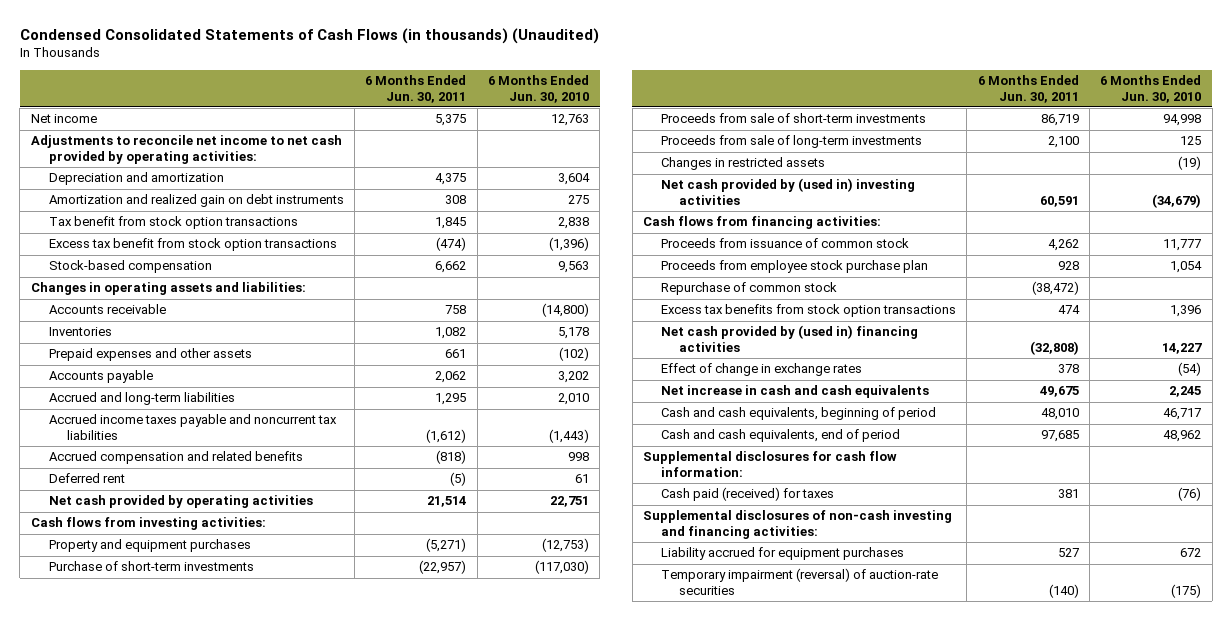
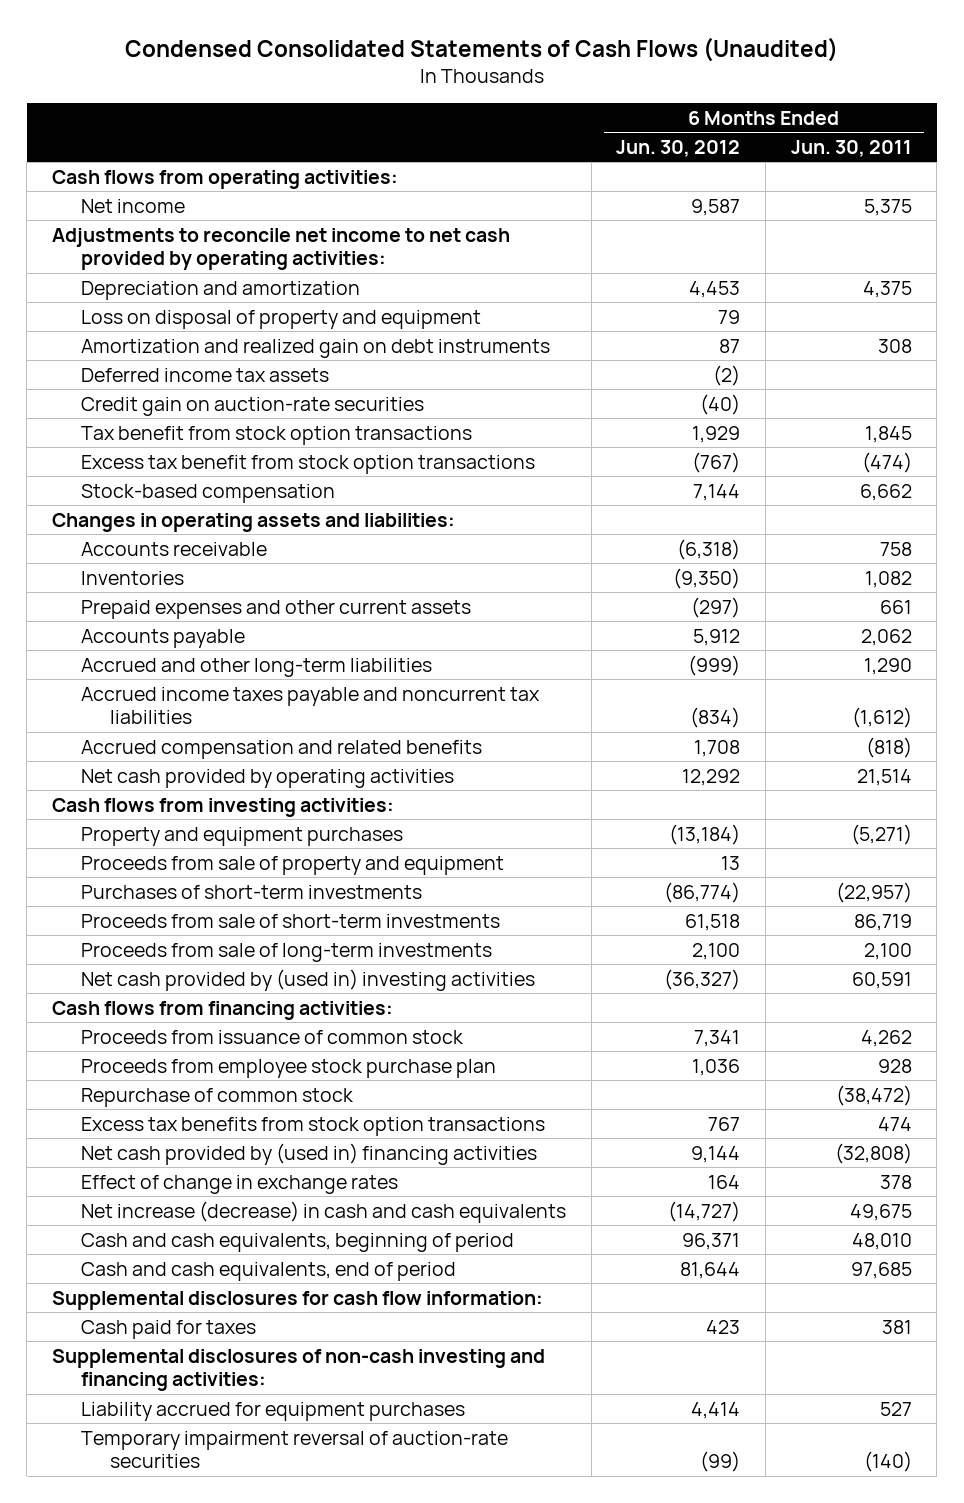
- Condensed Consolidated Statements of Cash Flows (in thousands) (Unaudited)
+ Condensed Consolidated Statements of Cash Flows (Unaudited)
- | 6 Months Ended Jun. 30, 2011 | 6 Months Ended Jun. 30, 2010
+ | 6 Months Ended Jun. 30, 2012 | 6 Months Ended Jun. 30, 2011
+ Cash flows from operating activities:
+ Loss on disposal of property and equipment | 79 |
+ Deferred income tax assets | (2) |
+ Credit gain on auction-rate securities | (40) |
- Prepaid expenses and other assets | 661 | (102)
+ Prepaid expenses and other current assets | (297) | 661
- Accrued and long-term liabilities | 1,295 | 2,010
+ Accrued and other long-term liabilities | (999) | 1,290
- Deferred rent | (5) | 61
- Purchase of short-term investments | (22,957) | (117,030)
+ Proceeds from sale of property and equipment | 13 |
+ Purchases of short-term investments | (86,774) | (22,957)
- Changes in restricted assets | | (19)
- Net increase in cash and cash equivalents | 49,675 | 2,245
+ Net increase (decrease) in cash and cash equivalents | (14,727) | 49,675
- Cash paid (received) for taxes | 381 | (76)
+ Cash paid for taxes | 423 | 381
- Temporary impairment (reversal) of auction-rate securities | (140) | (175)
+ Temporary impairment reversal of auction-rate securities | (99) | (140)

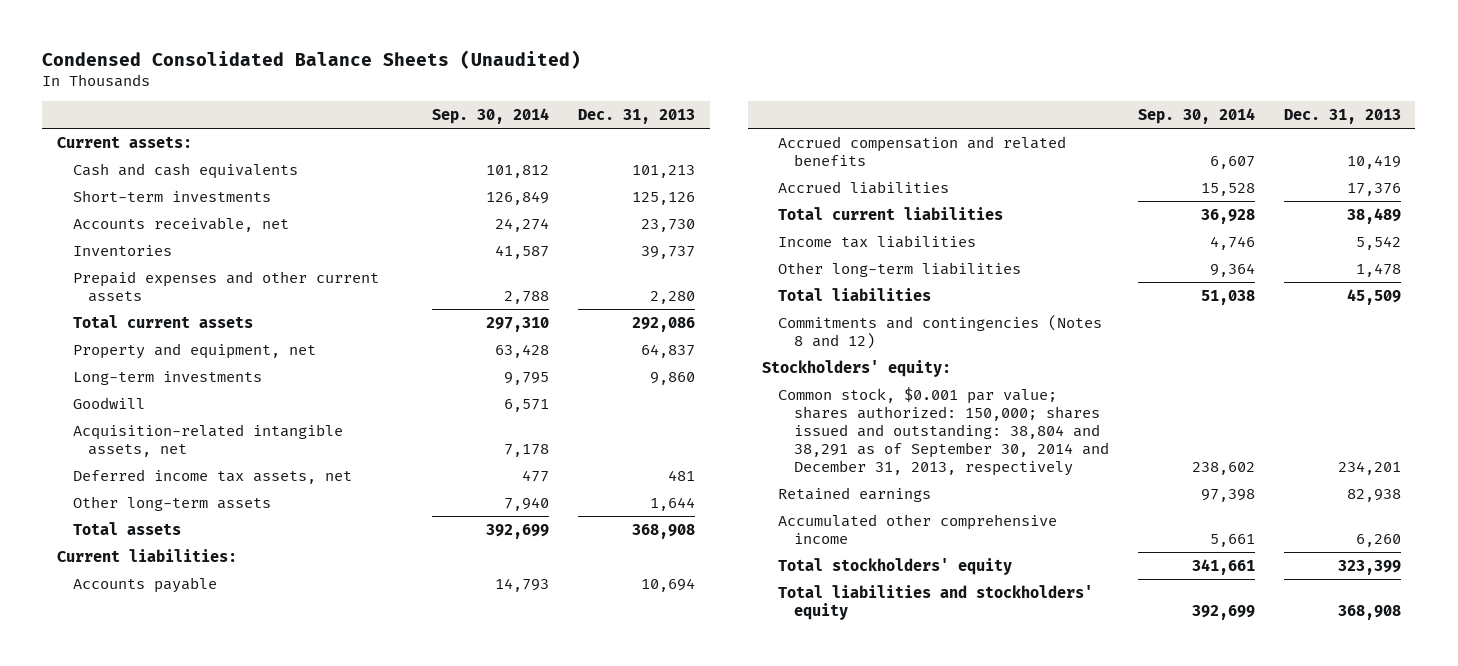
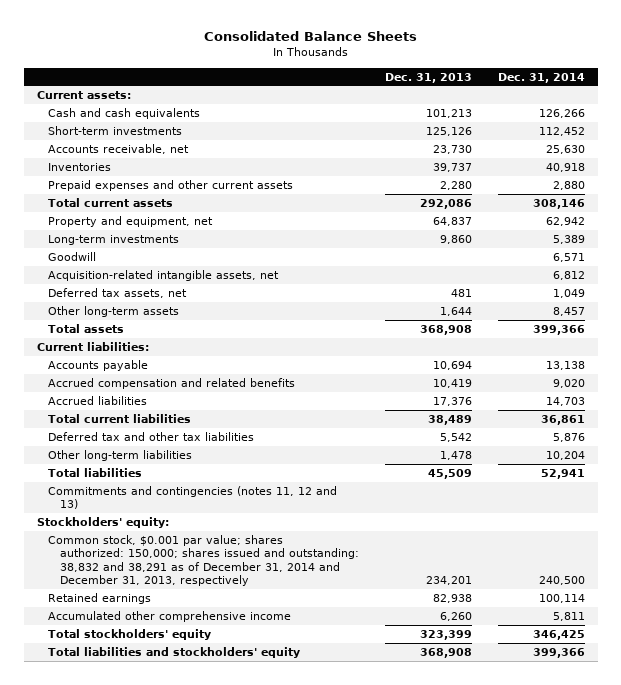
- Condensed Consolidated Balance Sheets (Unaudited)
+ Consolidated Balance Sheets
- | Sep. 30, 2014 | Dec. 31, 2013
+ | Dec. 31, 2013 | Dec. 31, 2014
- Deferred income tax assets, net | 477 | 481
+ Deferred tax assets, net | 481 | 1,049
- Income tax liabilities | 4,746 | 5,542
+ Deferred tax and other tax liabilities | 5,542 | 5,876
- Commitments and contingencies (Notes 8 and 12)
+ Commitments and contingencies (notes 11, 12 and 13)
- Common stock, $0.001 par value; shares authorized: 150,000; shares issued and outstanding: 38,804 and 38,291 as of September 30, 2014 and December 31, 2013, respectively | 238,602 | 234,201
+ Common stock, $0.001 par value; shares authorized: 150,000; shares issued and outstanding: 38,832 and 38,291 as of December 31, 2014 and December 31, 2013, respectively | 234,201 | 240,500

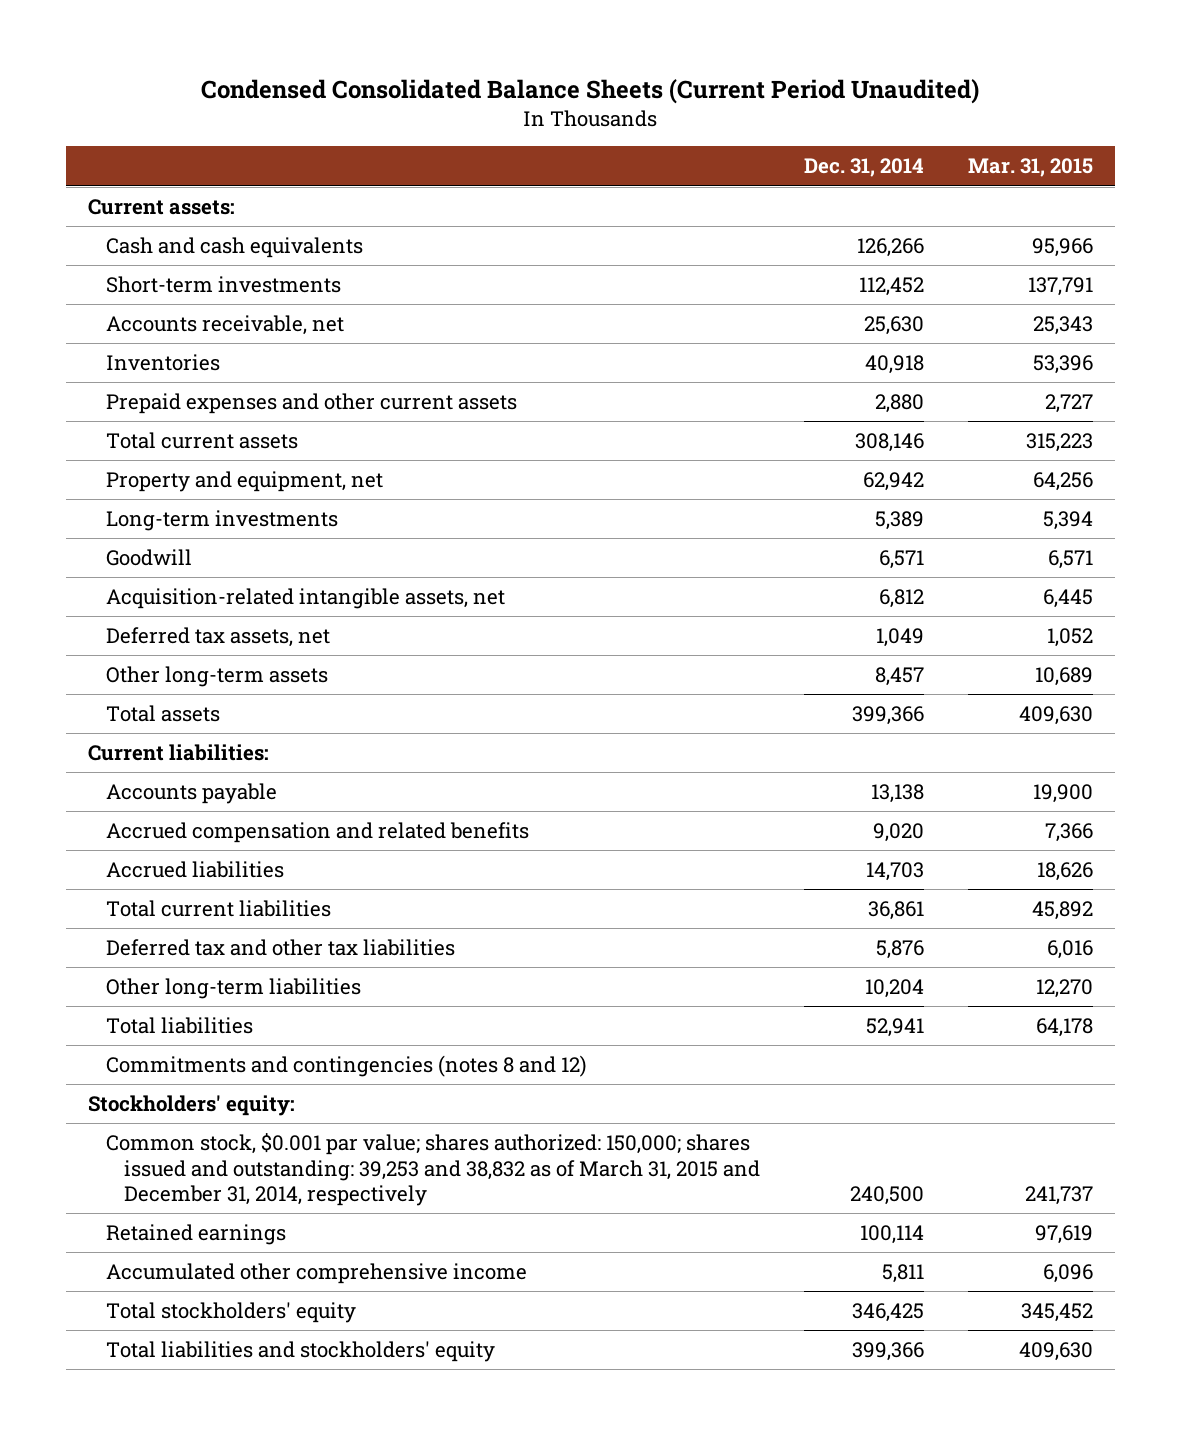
- Consolidated Balance Sheets
+ Condensed Consolidated Balance Sheets (Current Period Unaudited)
- | Dec. 31, 2013 | Dec. 31, 2014
+ | Dec. 31, 2014 | Mar. 31, 2015
- Commitments and contingencies (notes 11, 12 and 13)
+ Commitments and contingencies (notes 8 and 12)
- Common stock, $0.001 par value; shares authorized: 150,000; shares issued and outstanding: 38,832 and 38,291 as of December 31, 2014 and December 31, 2013, respectively | 234,201 | 240,500
+ Common stock, $0.001 par value; shares authorized: 150,000; shares issued and outstanding: 39,253 and 38,832 as of March 31, 2015 and December 31, 2014, respectively | 240,500 | 241,737

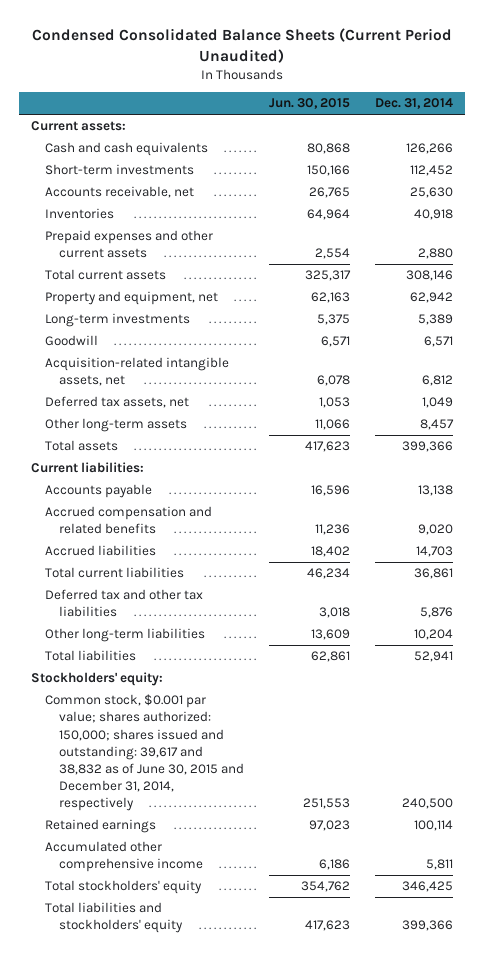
- | Dec. 31, 2014 | Mar. 31, 2015
+ | Jun. 30, 2015 | Dec. 31, 2014
- Commitments and contingencies (notes 8 and 12)
- Common stock, $0.001 par value; shares authorized: 150,000; shares issued and outstanding: 39,253 and 38,832 as of March 31, 2015 and December 31, 2014, respectively | 240,500 | 241,737
+ Common stock, $0.001 par value; shares authorized: 150,000; shares issued and outstanding: 39,617 and 38,832 as of June 30, 2015 and December 31, 2014, respectively | 251,553 | 240,500

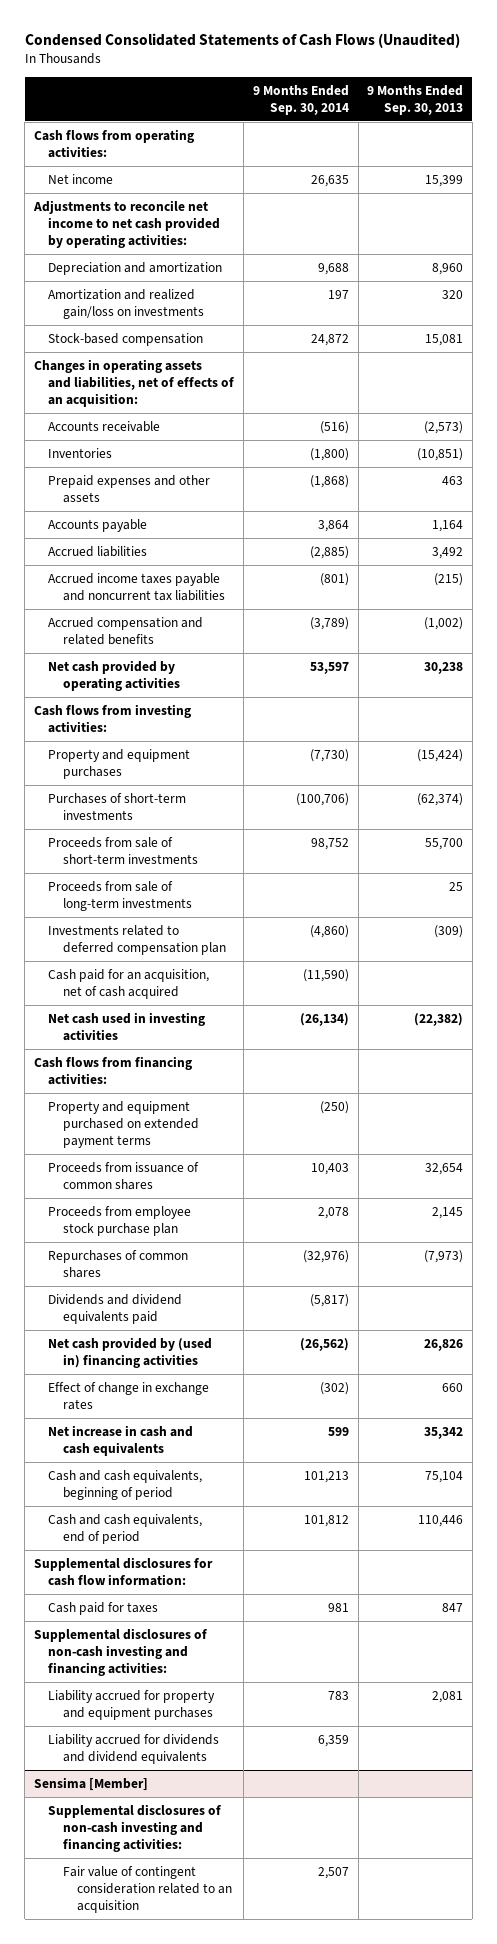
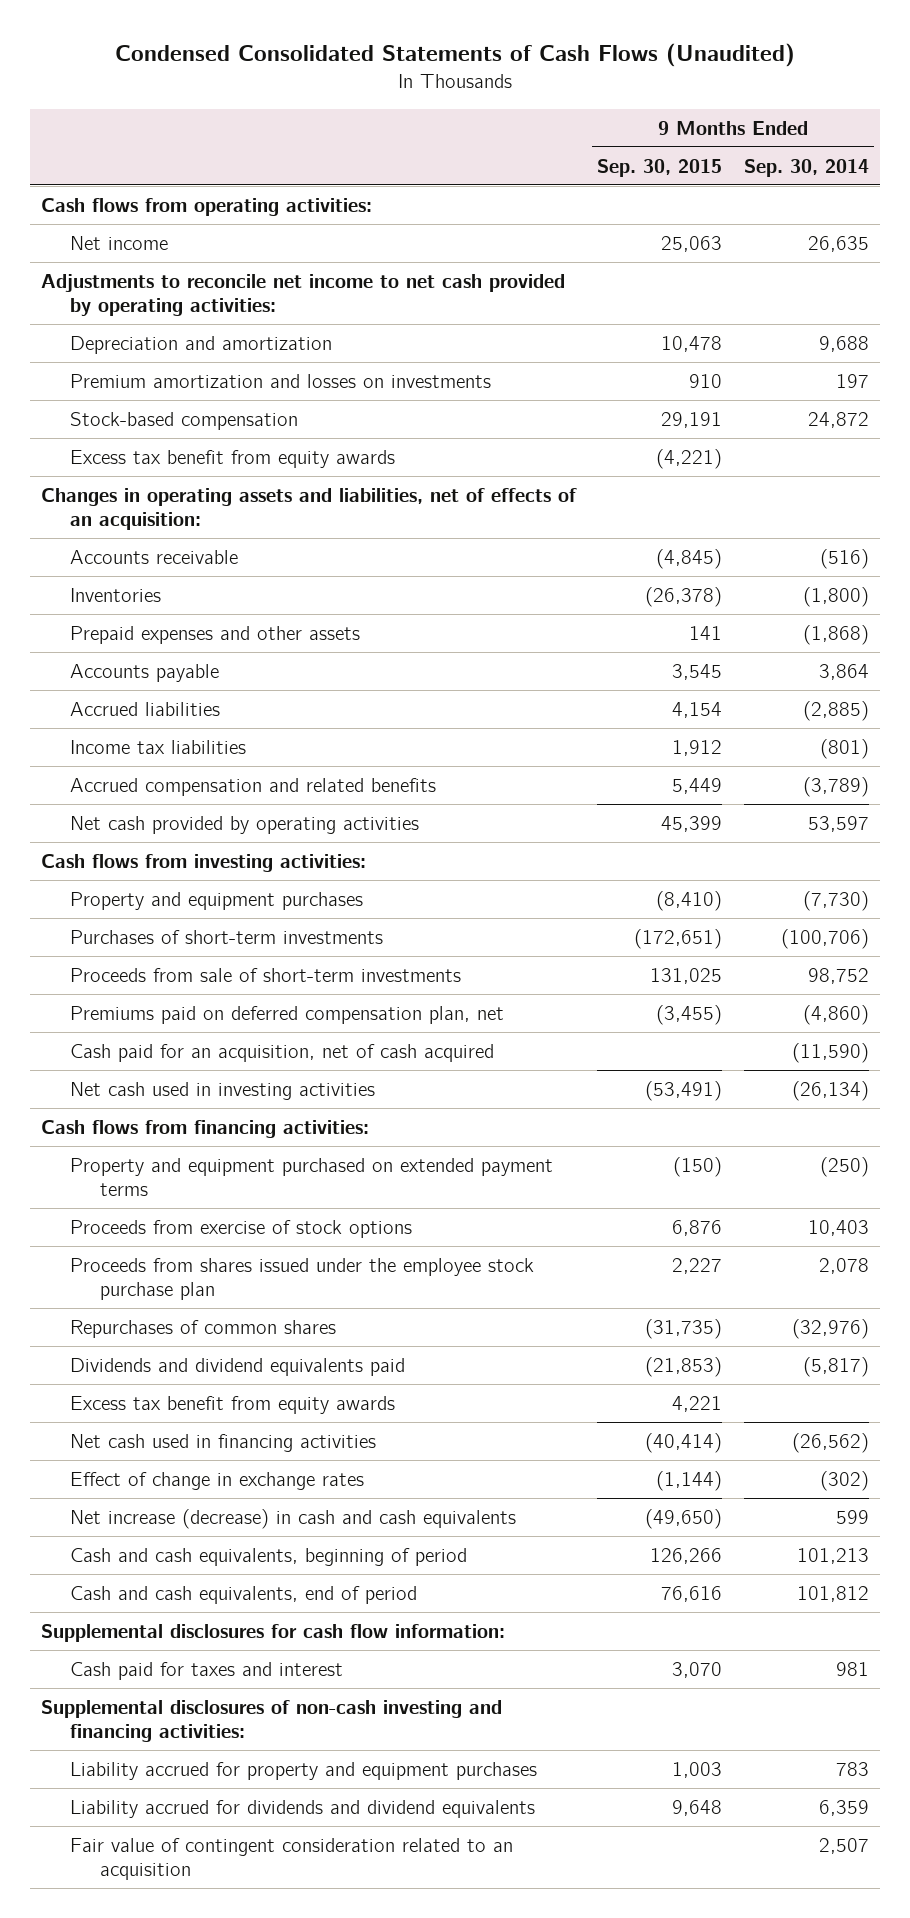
- | 9 Months Ended Sep. 30, 2014 | 9 Months Ended Sep. 30, 2013
+ | 9 Months Ended Sep. 30, 2015 | 9 Months Ended Sep. 30, 2014
- Amortization and realized gain/loss on investments | 197 | 320
+ Premium amortization and losses on investments | 910 | 197
+ Excess tax benefit from equity awards | (4,221) |
- Accrued income taxes payable and noncurrent tax liabilities | (801) | (215)
+ Income tax liabilities | 1,912 | (801)
- Proceeds from sale of long-term investments | | 25
- Investments related to deferred compensation plan | (4,860) | (309)
+ Premiums paid on deferred compensation plan, net | (3,455) | (4,860)
- Proceeds from issuance of common shares | 10,403 | 32,654
- Proceeds from employee stock purchase plan | 2,078 | 2,145
+ Proceeds from exercise of stock options | 6,876 | 10,403
+ Proceeds from shares issued under the employee stock purchase plan | 2,227 | 2,078
- Net cash provided by (used in) financing activities | (26,562) | 26,826
+ Excess tax benefit from equity awards | 4,221 |
+ Net cash used in financing activities | (40,414) | (26,562)
- Net increase in cash and cash equivalents | 599 | 35,342
+ Net increase (decrease) in cash and cash equivalents | (49,650) | 599
- Cash paid for taxes | 981 | 847
+ Cash paid for taxes and interest | 3,070 | 981
- Sensima [Member]
- Supplemental disclosures of non-cash investing and financing activities:

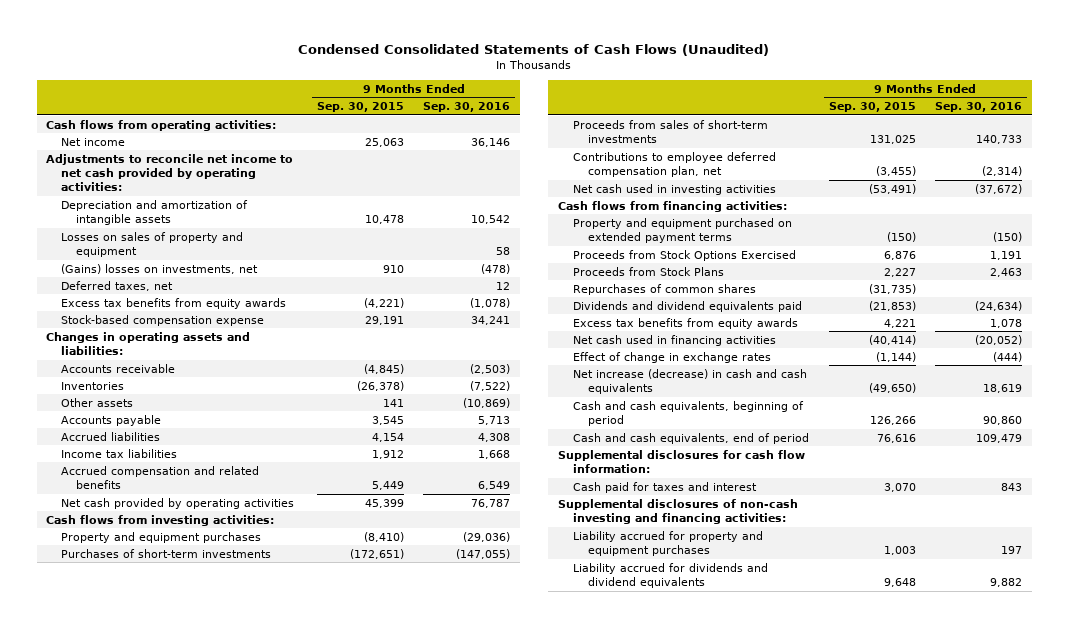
- | 9 Months Ended Sep. 30, 2015 | 9 Months Ended Sep. 30, 2014
+ | 9 Months Ended Sep. 30, 2015 | 9 Months Ended Sep. 30, 2016
- Depreciation and amortization | 10,478 | 9,688
- Premium amortization and losses on investments | 910 | 197
- Stock-based compensation | 29,191 | 24,872
- Excess tax benefit from equity awards | (4,221) |
- Changes in operating assets and liabilities, net of effects of an acquisition:
+ Depreciation and amortization of intangible assets | 10,478 | 10,542
+ Losses on sales of property and equipment | | 58
+ (Gains) losses on investments, net | 910 | (478)
+ Deferred taxes, net | | 12
+ Excess tax benefits from equity awards | (4,221) | (1,078)
+ Stock-based compensation expense | 29,191 | 34,241
+ Changes in operating assets and liabilities:
- Prepaid expenses and other assets | 141 | (1,868)
+ Other assets | 141 | (10,869)
- Proceeds from sale of short-term investments | 131,025 | 98,752
- Premiums paid on deferred compensation plan, net | (3,455) | (4,860)
- Cash paid for an acquisition, net of cash acquired | | (11,590)
+ Proceeds from sales of short-term investments | 131,025 | 140,733
+ Contributions to employee deferred compensation plan, net | (3,455) | (2,314)
- Proceeds from exercise of stock options | 6,876 | 10,403
- Proceeds from shares issued under the employee stock purchase plan | 2,227 | 2,078
+ Proceeds from Stock Options Exercised | 6,876 | 1,191
+ Proceeds from Stock Plans | 2,227 | 2,463
- Excess tax benefit from equity awards | 4,221 |
+ Excess tax benefits from equity awards | 4,221 | 1,078
- Fair value of contingent consideration related to an acquisition | | 2,507

